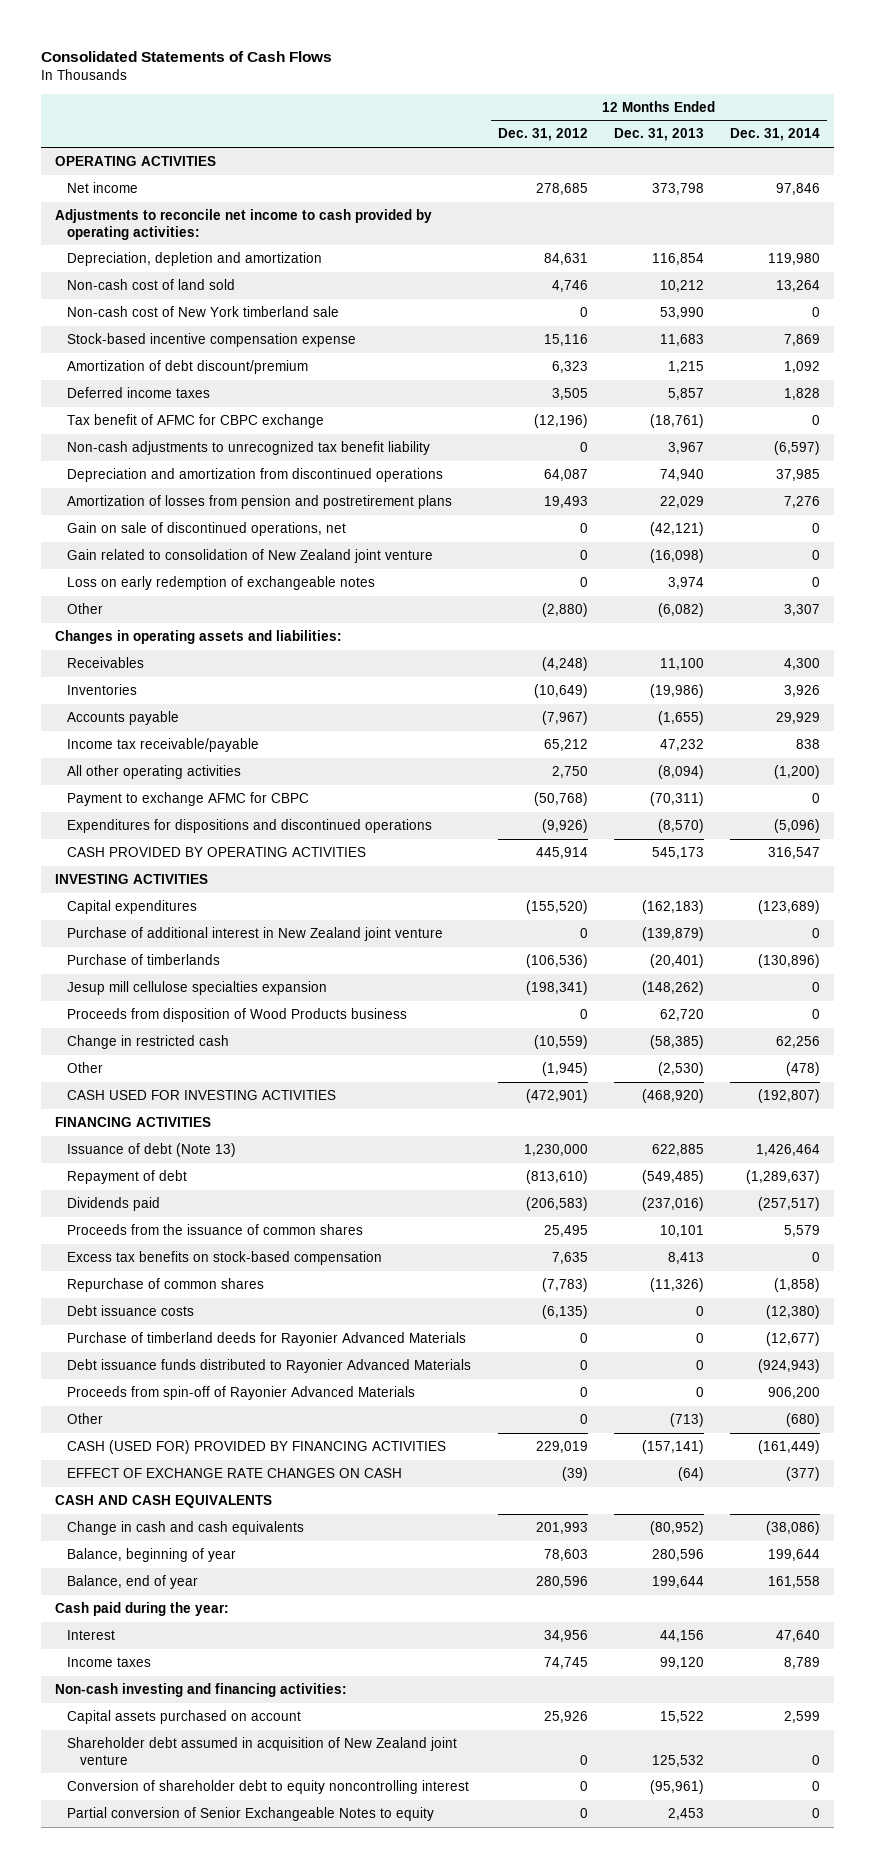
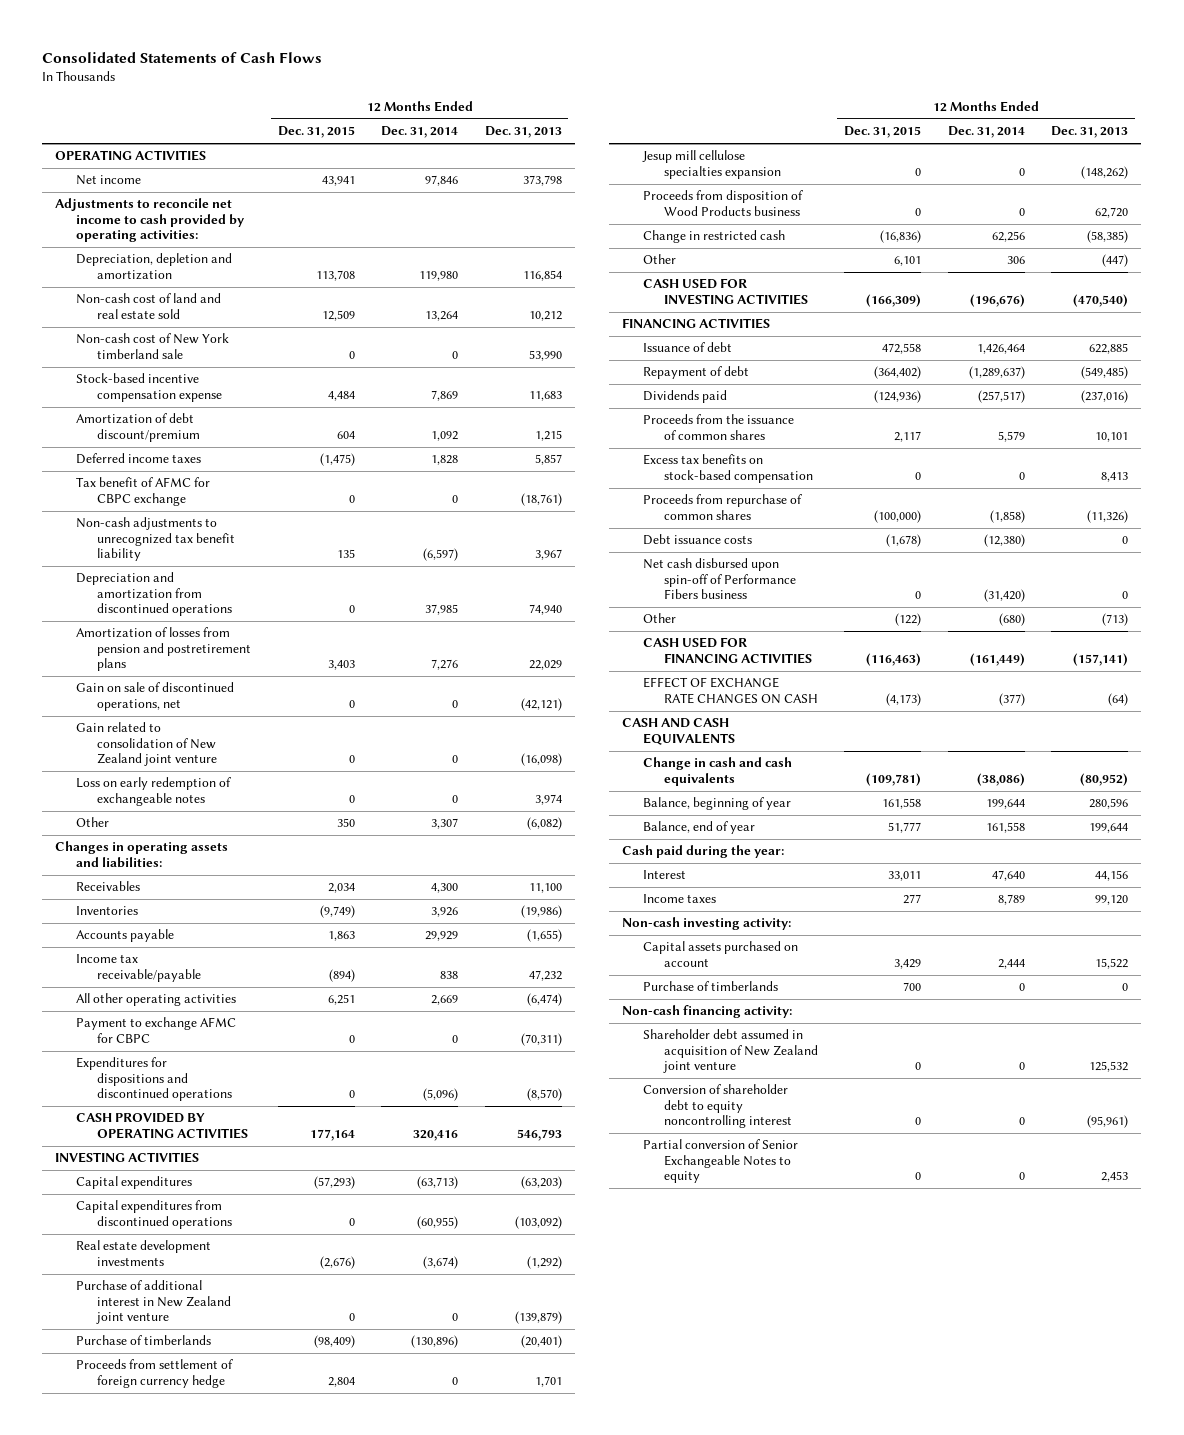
- | 12 Months Ended Dec. 31, 2012 | 12 Months Ended Dec. 31, 2013 | 12 Months Ended Dec. 31, 2014
+ | 12 Months Ended Dec. 31, 2015 | 12 Months Ended Dec. 31, 2014 | 12 Months Ended Dec. 31, 2013
- Non-cash cost of land sold | 4,746 | 10,212 | 13,264
+ Non-cash cost of land and real estate sold | 12,509 | 13,264 | 10,212
- All other operating activities | 2,750 | (8,094) | (1,200)
+ All other operating activities | 6,251 | 2,669 | (6,474)
- CASH PROVIDED BY OPERATING ACTIVITIES | 445,914 | 545,173 | 316,547
+ CASH PROVIDED BY OPERATING ACTIVITIES | 177,164 | 320,416 | 546,793
- Capital expenditures | (155,520) | (162,183) | (123,689)
+ Capital expenditures | (57,293) | (63,713) | (63,203)
+ Capital expenditures from discontinued operations | 0 | (60,955) | (103,092)
+ Real estate development investments | (2,676) | (3,674) | (1,292)
+ Proceeds from settlement of foreign currency hedge | 2,804 | 0 | 1,701
- Other | (1,945) | (2,530) | (478)
- CASH USED FOR INVESTING ACTIVITIES | (472,901) | (468,920) | (192,807)
+ Other | 6,101 | 306 | (447)
+ CASH USED FOR INVESTING ACTIVITIES | (166,309) | (196,676) | (470,540)
- Issuance of debt (Note 13) | 1,230,000 | 622,885 | 1,426,464
+ Issuance of debt | 472,558 | 1,426,464 | 622,885
- Repurchase of common shares | (7,783) | (11,326) | (1,858)
+ Proceeds from repurchase of common shares | (100,000) | (1,858) | (11,326)
- Purchase of timberland deeds for Rayonier Advanced Materials | 0 | 0 | (12,677)
- Debt issuance funds distributed to Rayonier Advanced Materials | 0 | 0 | (924,943)
- Proceeds from spin-off of Rayonier Advanced Materials | 0 | 0 | 906,200
+ Net cash disbursed upon spin-off of Performance Fibers business | 0 | (31,420) | 0
- CASH (USED FOR) PROVIDED BY FINANCING ACTIVITIES | 229,019 | (157,141) | (161,449)
+ CASH USED FOR FINANCING ACTIVITIES | (116,463) | (161,449) | (157,141)
- Non-cash investing and financing activities:
- Capital assets purchased on account | 25,926 | 15,522 | 2,599
+ Non-cash investing activity:
+ Capital assets purchased on account | 3,429 | 2,444 | 15,522
+ Purchase of timberlands | 700 | 0 | 0
+ Non-cash financing activity:

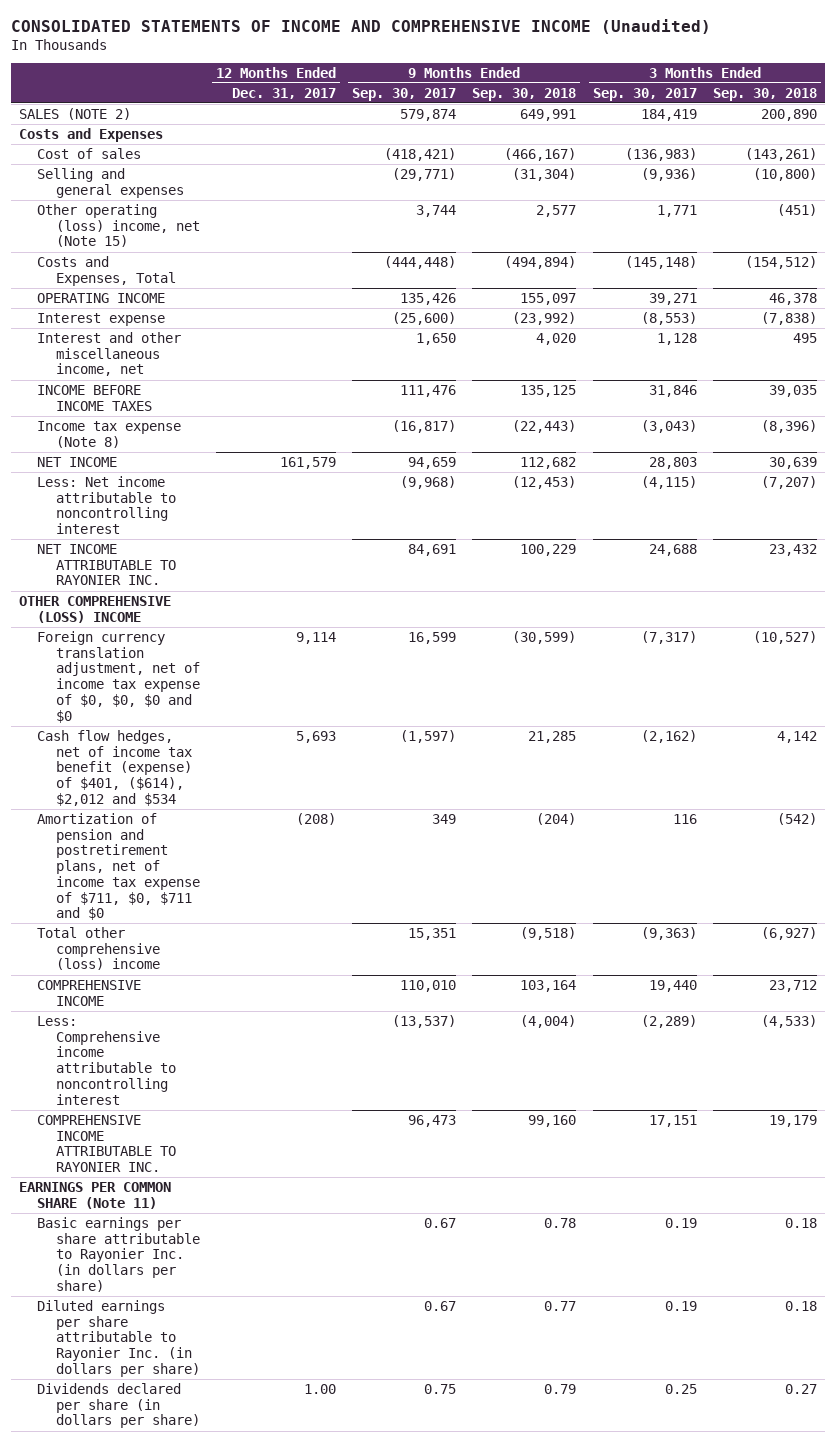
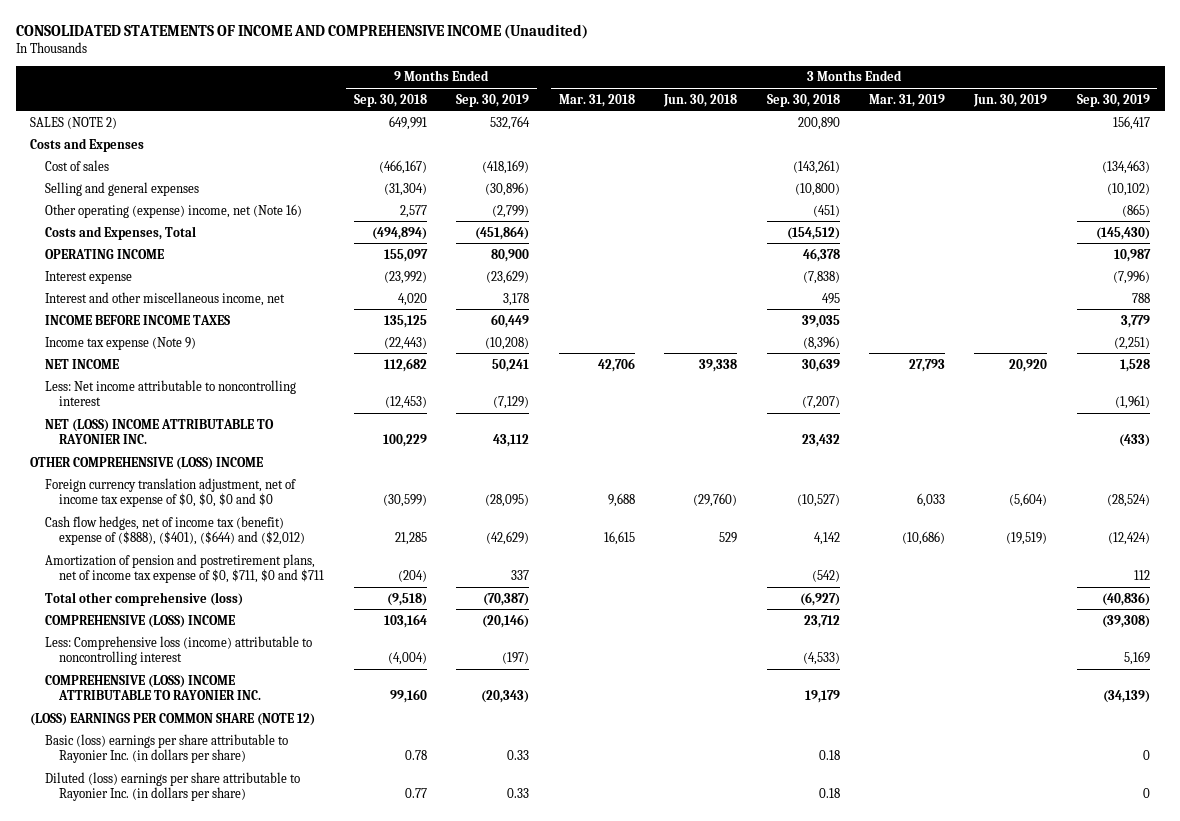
- | 12 Months Ended Dec. 31, 2017 | 9 Months Ended Sep. 30, 2017 | 9 Months Ended Sep. 30, 2018 | 3 Months Ended Sep. 30, 2017 | 3 Months Ended Sep. 30, 2018
+ | 9 Months Ended Sep. 30, 2018 | 9 Months Ended Sep. 30, 2019 | 3 Months Ended Mar. 31, 2018 | 3 Months Ended Jun. 30, 2018 | 3 Months Ended Sep. 30, 2018 | 3 Months Ended Mar. 31, 2019 | 3 Months Ended Jun. 30, 2019 | 3 Months Ended Sep. 30, 2019
- Other operating (loss) income, net (Note 15) | | 3,744 | 2,577 | 1,771 | (451)
+ Other operating (expense) income, net (Note 16) | 2,577 | (2,799) | | | (451) | | | (865)
- Income tax expense (Note 8) | | (16,817) | (22,443) | (3,043) | (8,396)
+ Income tax expense (Note 9) | (22,443) | (10,208) | | | (8,396) | | | (2,251)
- NET INCOME ATTRIBUTABLE TO RAYONIER INC. | | 84,691 | 100,229 | 24,688 | 23,432
+ NET (LOSS) INCOME ATTRIBUTABLE TO RAYONIER INC. | 100,229 | 43,112 | | | 23,432 | | | (433)
- Cash flow hedges, net of income tax benefit (expense) of $401, ($614), $2,012 and $534 | 5,693 | (1,597) | 21,285 | (2,162) | 4,142
- Amortization of pension and postretirement plans, net of income tax expense of $711, $0, $711 and $0 | (208) | 349 | (204) | 116 | (542)
- Total other comprehensive (loss) income | | 15,351 | (9,518) | (9,363) | (6,927)
- COMPREHENSIVE INCOME | | 110,010 | 103,164 | 19,440 | 23,712
- Less: Comprehensive income attributable to noncontrolling interest | | (13,537) | (4,004) | (2,289) | (4,533)
- COMPREHENSIVE INCOME ATTRIBUTABLE TO RAYONIER INC. | | 96,473 | 99,160 | 17,151 | 19,179
- EARNINGS PER COMMON SHARE (Note 11)
- Basic earnings per share attributable to Rayonier Inc. (in dollars per share) | | 0.67 | 0.78 | 0.19 | 0.18
- Diluted earnings per share attributable to Rayonier Inc. (in dollars per share) | | 0.67 | 0.77 | 0.19 | 0.18
- Dividends declared per share (in dollars per share) | 1.00 | 0.75 | 0.79 | 0.25 | 0.27
+ Cash flow hedges, net of income tax (benefit) expense of ($888), ($401), ($644) and ($2,012) | 21,285 | (42,629) | 16,615 | 529 | 4,142 | (10,686) | (19,519) | (12,424)
+ Amortization of pension and postretirement plans, net of income tax expense of $0, $711, $0 and $711 | (204) | 337 | | | (542) | | | 112
+ Total other comprehensive (loss) | (9,518) | (70,387) | | | (6,927) | | | (40,836)
+ COMPREHENSIVE (LOSS) INCOME | 103,164 | (20,146) | | | 23,712 | | | (39,308)
+ Less: Comprehensive loss (income) attributable to noncontrolling interest | (4,004) | (197) | | | (4,533) | | | 5,169
+ COMPREHENSIVE (LOSS) INCOME ATTRIBUTABLE TO RAYONIER INC. | 99,160 | (20,343) | | | 19,179 | | | (34,139)
+ (LOSS) EARNINGS PER COMMON SHARE (NOTE 12)
+ Basic (loss) earnings per share attributable to Rayonier Inc. (in dollars per share) | 0.78 | 0.33 | | | 0.18 | | | 0
+ Diluted (loss) earnings per share attributable to Rayonier Inc. (in dollars per share) | 0.77 | 0.33 | | | 0.18 | | | 0

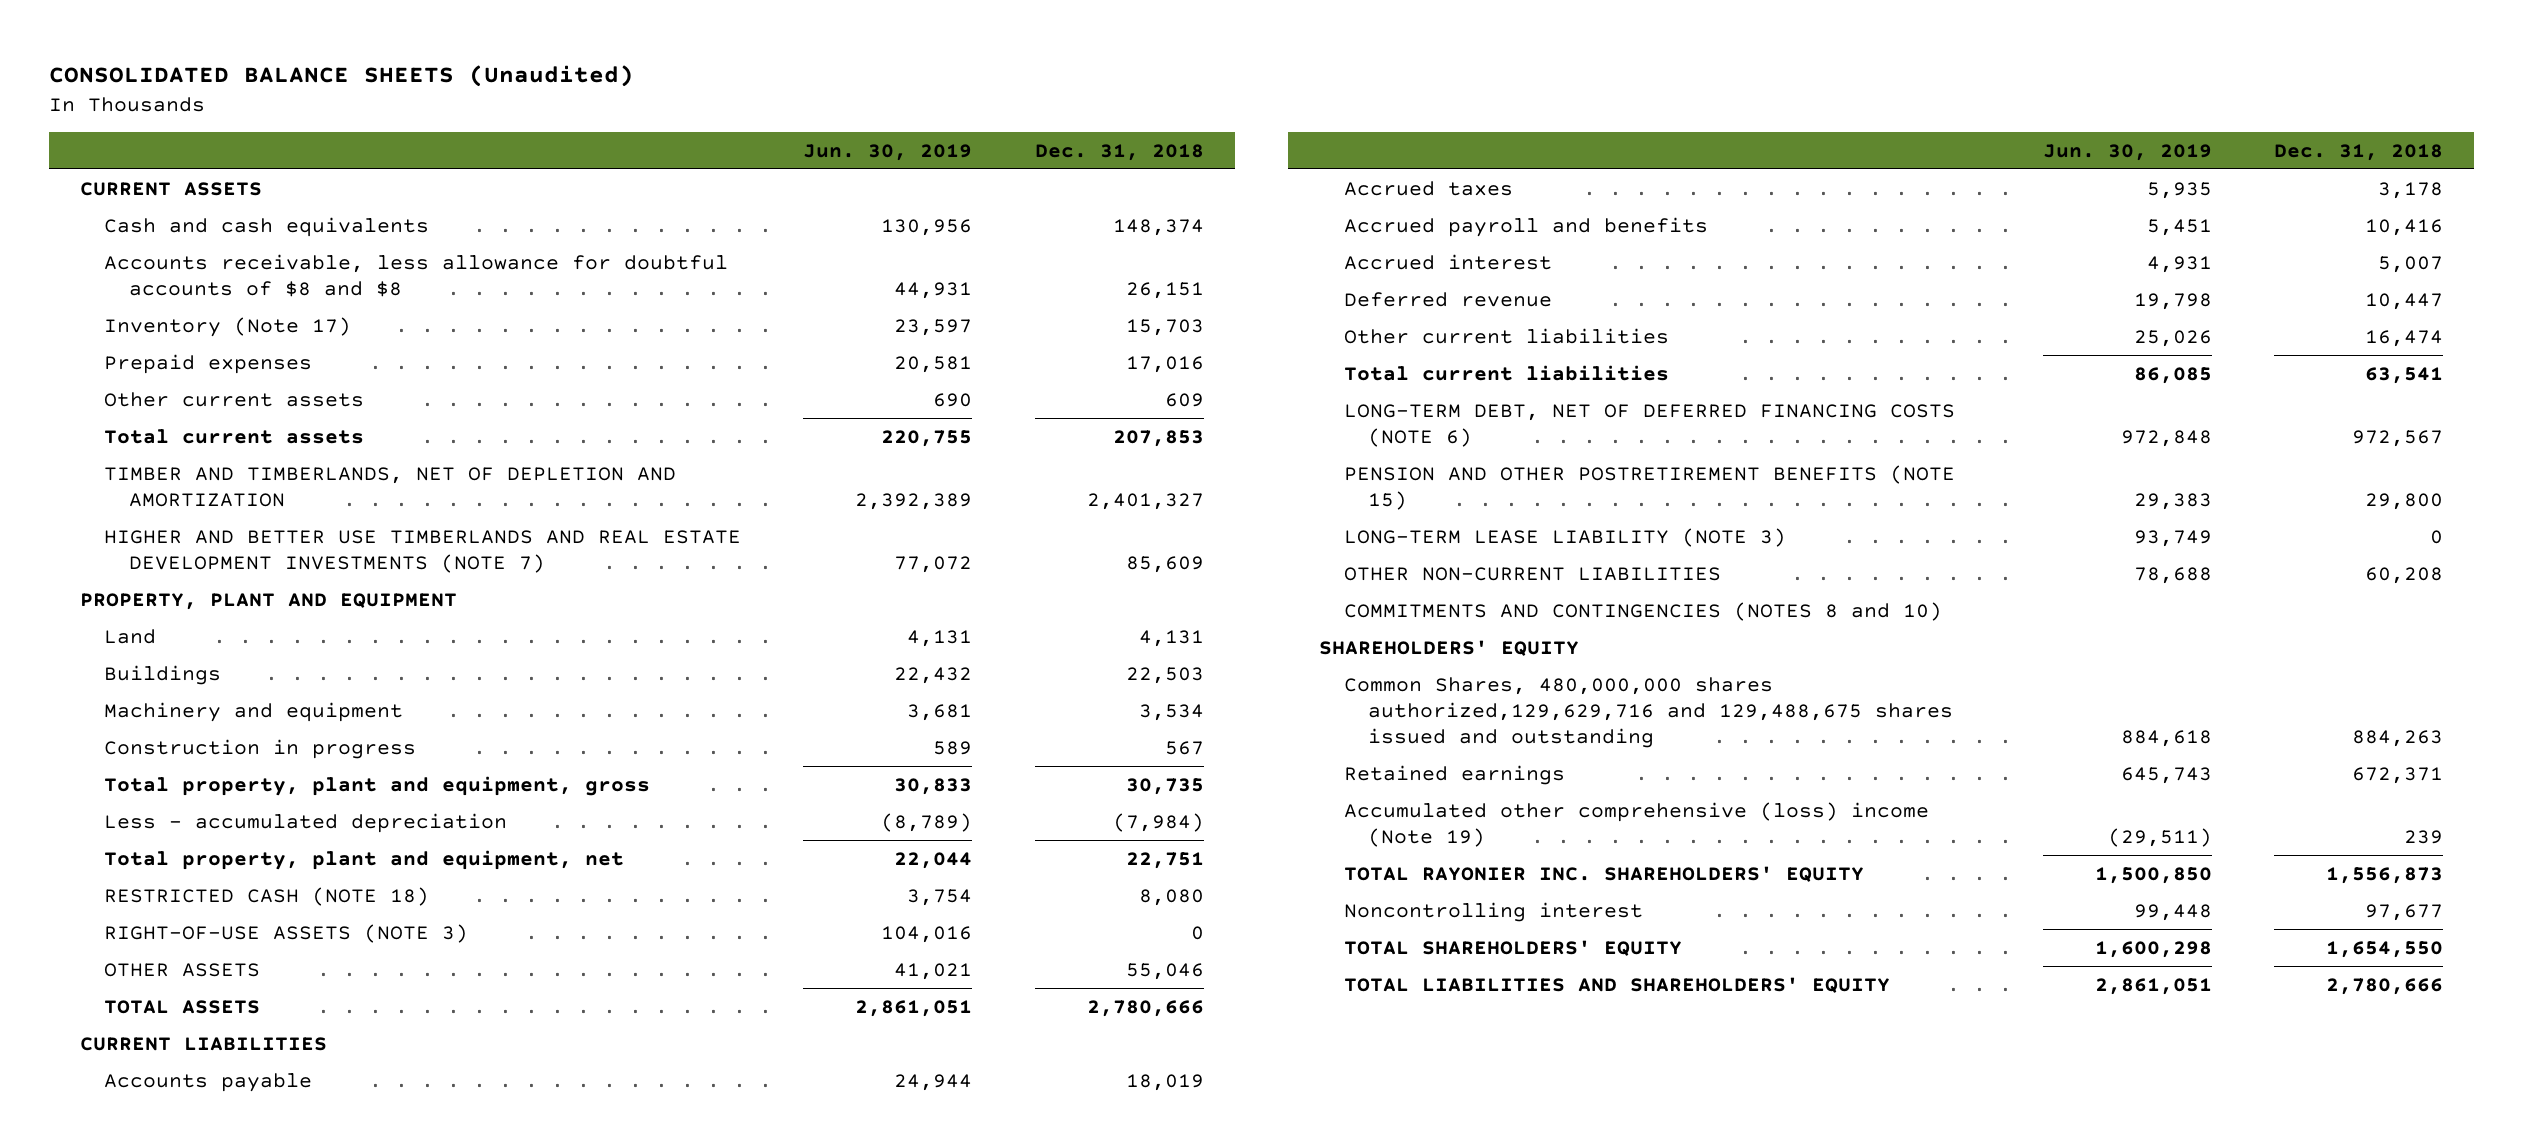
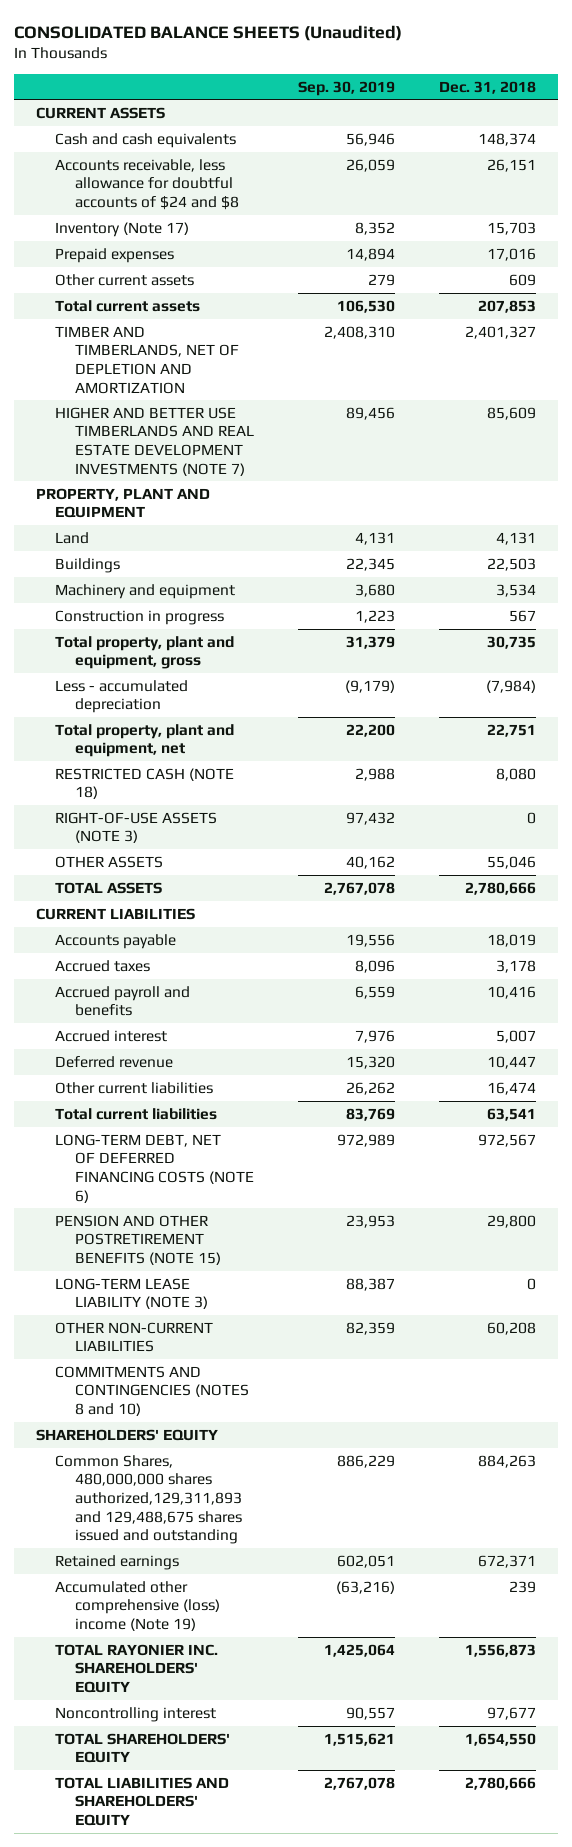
- | Jun. 30, 2019 | Dec. 31, 2018
+ | Sep. 30, 2019 | Dec. 31, 2018
- Accounts receivable, less allowance for doubtful accounts of $8 and $8 | 44,931 | 26,151
+ Accounts receivable, less allowance for doubtful accounts of $24 and $8 | 26,059 | 26,151
- Common Shares, 480,000,000 shares authorized,129,629,716 and 129,488,675 shares issued and outstanding | 884,618 | 884,263
+ Common Shares, 480,000,000 shares authorized,129,311,893 and 129,488,675 shares issued and outstanding | 886,229 | 884,263

